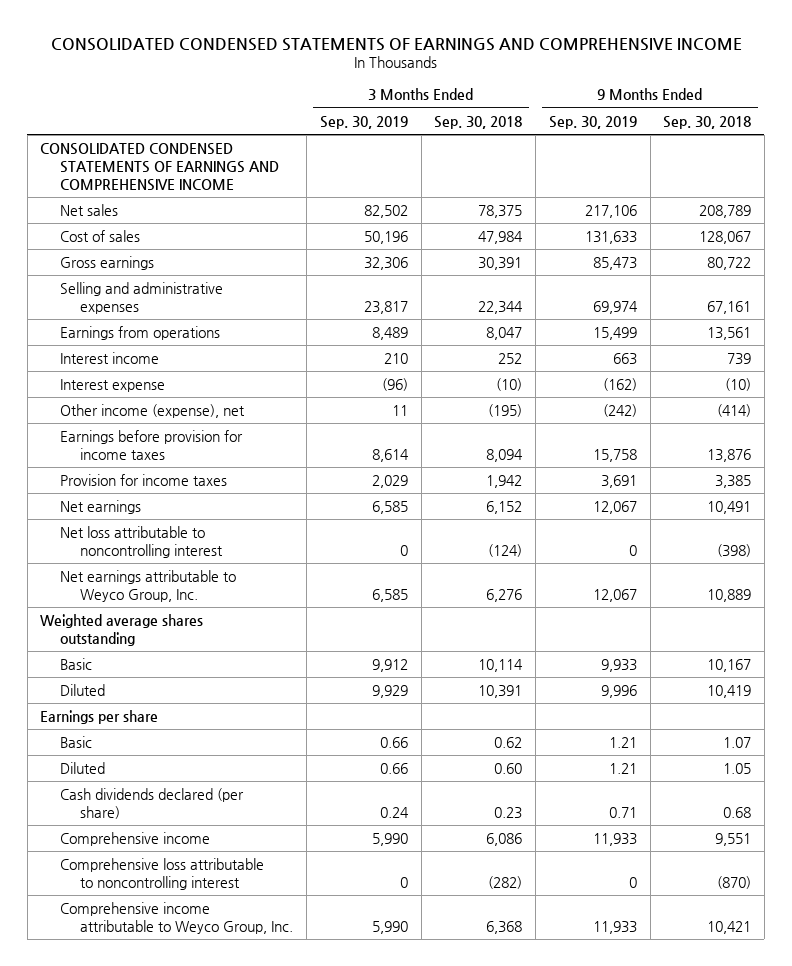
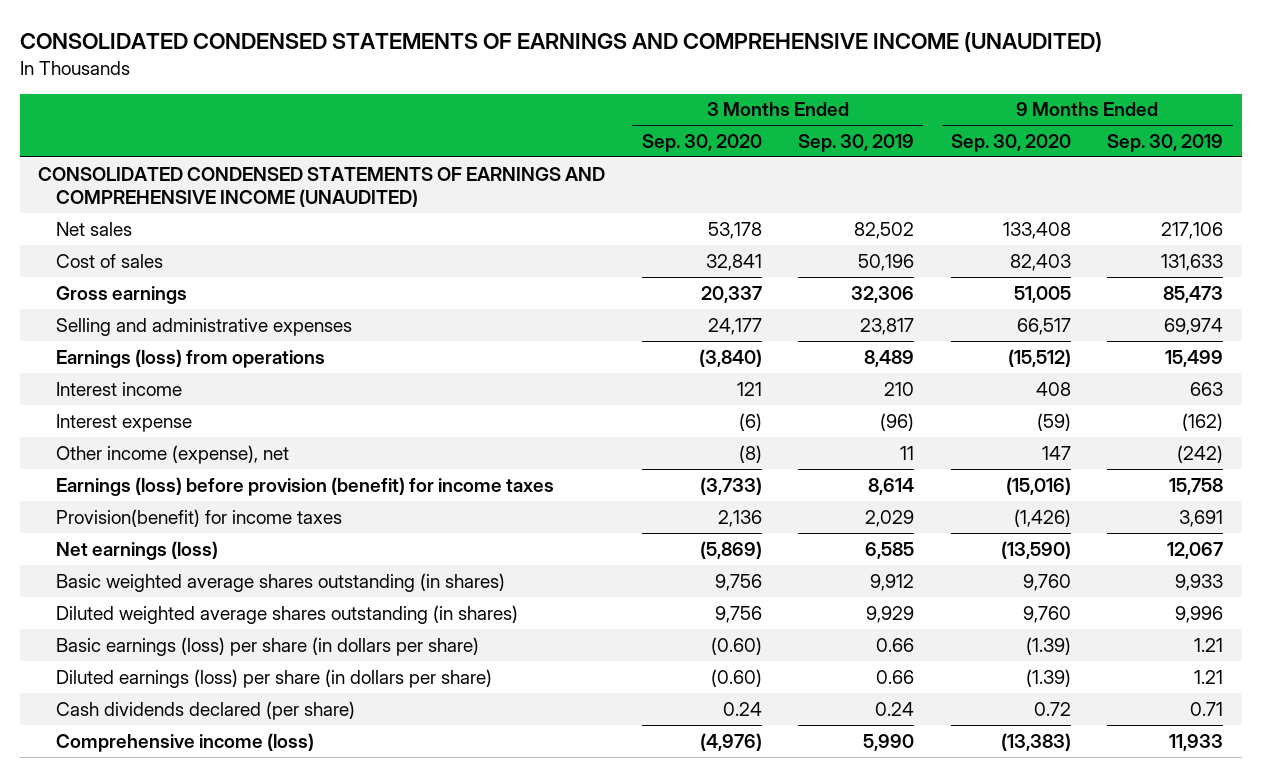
- CONSOLIDATED CONDENSED STATEMENTS OF EARNINGS AND COMPREHENSIVE INCOME
+ CONSOLIDATED CONDENSED STATEMENTS OF EARNINGS AND COMPREHENSIVE INCOME (UNAUDITED)
- | 3 Months Ended Sep. 30, 2019 | 3 Months Ended Sep. 30, 2018 | 9 Months Ended Sep. 30, 2019 | 9 Months Ended Sep. 30, 2018
+ | 3 Months Ended Sep. 30, 2020 | 3 Months Ended Sep. 30, 2019 | 9 Months Ended Sep. 30, 2020 | 9 Months Ended Sep. 30, 2019
- CONSOLIDATED CONDENSED STATEMENTS OF EARNINGS AND COMPREHENSIVE INCOME
+ CONSOLIDATED CONDENSED STATEMENTS OF EARNINGS AND COMPREHENSIVE INCOME (UNAUDITED)
- Earnings from operations | 8,489 | 8,047 | 15,499 | 13,561
+ Earnings (loss) from operations | (3,840) | 8,489 | (15,512) | 15,499
- Earnings before provision for income taxes | 8,614 | 8,094 | 15,758 | 13,876
- Provision for income taxes | 2,029 | 1,942 | 3,691 | 3,385
- Net earnings | 6,585 | 6,152 | 12,067 | 10,491
- Net loss attributable to noncontrolling interest | 0 | (124) | 0 | (398)
- Net earnings attributable to Weyco Group, Inc. | 6,585 | 6,276 | 12,067 | 10,889
- Weighted average shares outstanding
- Basic | 9,912 | 10,114 | 9,933 | 10,167
- Diluted | 9,929 | 10,391 | 9,996 | 10,419
- Earnings per share
- Basic | 0.66 | 0.62 | 1.21 | 1.07
- Diluted | 0.66 | 0.60 | 1.21 | 1.05
+ Earnings (loss) before provision (benefit) for income taxes | (3,733) | 8,614 | (15,016) | 15,758
+ Provision(benefit) for income taxes | 2,136 | 2,029 | (1,426) | 3,691
+ Net earnings (loss) | (5,869) | 6,585 | (13,590) | 12,067
+ Basic weighted average shares outstanding (in shares) | 9,756 | 9,912 | 9,760 | 9,933
+ Diluted weighted average shares outstanding (in shares) | 9,756 | 9,929 | 9,760 | 9,996
+ Basic earnings (loss) per share (in dollars per share) | (0.60) | 0.66 | (1.39) | 1.21
+ Diluted earnings (loss) per share (in dollars per share) | (0.60) | 0.66 | (1.39) | 1.21
- Comprehensive income | 5,990 | 6,086 | 11,933 | 9,551
- Comprehensive loss attributable to noncontrolling interest | 0 | (282) | 0 | (870)
- Comprehensive income attributable to Weyco Group, Inc. | 5,990 | 6,368 | 11,933 | 10,421
+ Comprehensive income (loss) | (4,976) | 5,990 | (13,383) | 11,933

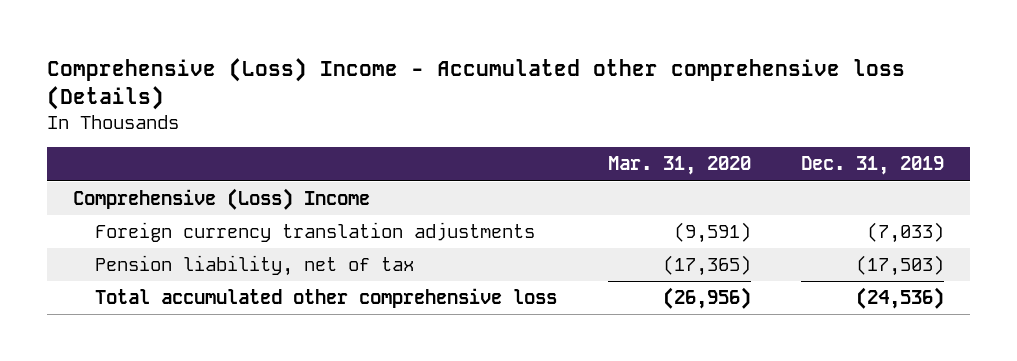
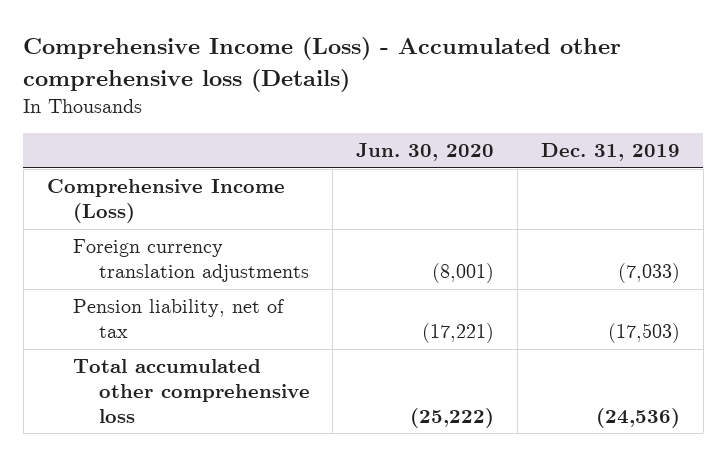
- Comprehensive (Loss) Income - Accumulated other comprehensive loss (Details)
+ Comprehensive Income (Loss) - Accumulated other comprehensive loss (Details)
- | Mar. 31, 2020 | Dec. 31, 2019
+ | Jun. 30, 2020 | Dec. 31, 2019
- Comprehensive (Loss) Income
+ Comprehensive Income (Loss)

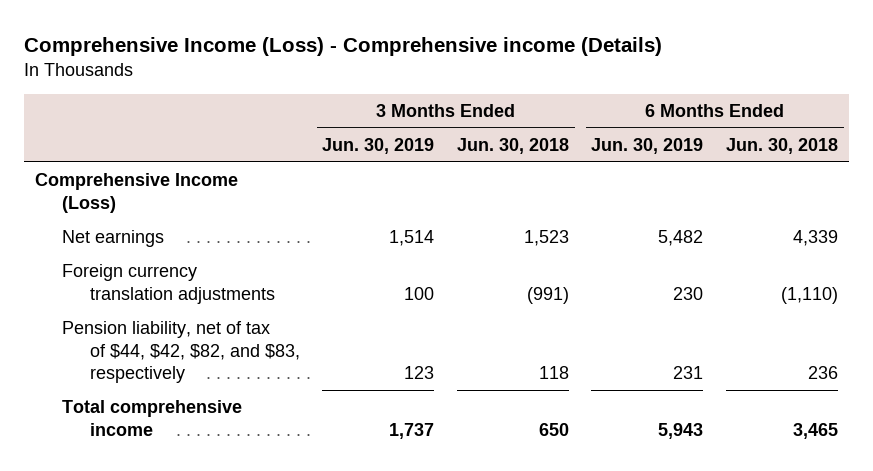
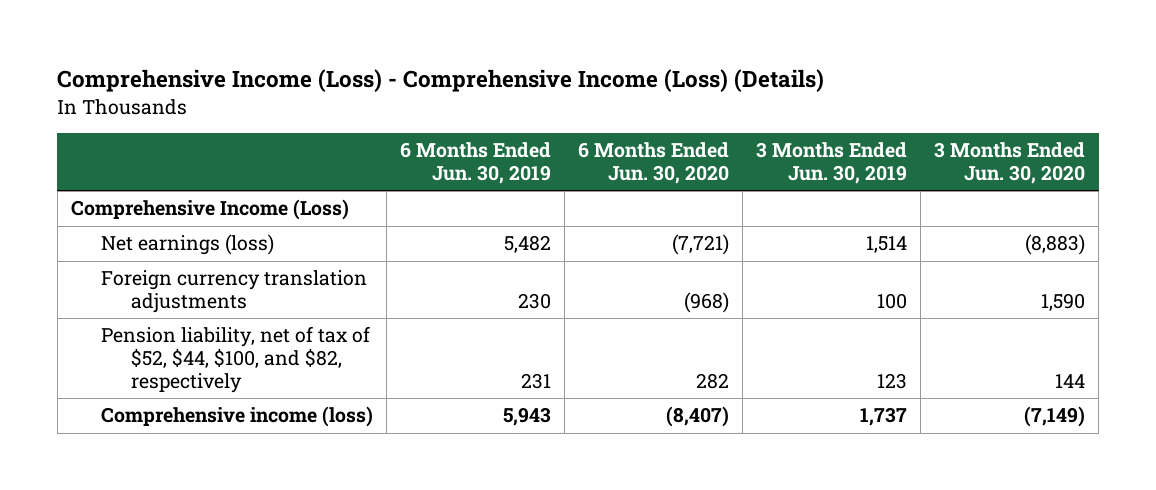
- Comprehensive Income (Loss) - Comprehensive income (Details)
+ Comprehensive Income (Loss) - Comprehensive Income (Loss) (Details)
- | 3 Months Ended Jun. 30, 2019 | 3 Months Ended Jun. 30, 2018 | 6 Months Ended Jun. 30, 2019 | 6 Months Ended Jun. 30, 2018
+ | 6 Months Ended Jun. 30, 2019 | 6 Months Ended Jun. 30, 2020 | 3 Months Ended Jun. 30, 2019 | 3 Months Ended Jun. 30, 2020
- Net earnings | 1,514 | 1,523 | 5,482 | 4,339
+ Net earnings (loss) | 5,482 | (7,721) | 1,514 | (8,883)
- Pension liability, net of tax of $44, $42, $82, and $83, respectively | 123 | 118 | 231 | 236
- Total comprehensive income | 1,737 | 650 | 5,943 | 3,465
+ Pension liability, net of tax of $52, $44, $100, and $82, respectively | 231 | 282 | 123 | 144
+ Comprehensive income (loss) | 5,943 | (8,407) | 1,737 | (7,149)

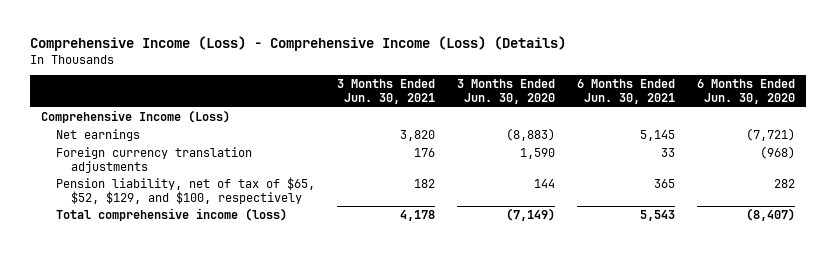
- | 6 Months Ended Jun. 30, 2019 | 6 Months Ended Jun. 30, 2020 | 3 Months Ended Jun. 30, 2019 | 3 Months Ended Jun. 30, 2020
+ | 3 Months Ended Jun. 30, 2021 | 3 Months Ended Jun. 30, 2020 | 6 Months Ended Jun. 30, 2021 | 6 Months Ended Jun. 30, 2020
- Net earnings (loss) | 5,482 | (7,721) | 1,514 | (8,883)
+ Net earnings | 3,820 | (8,883) | 5,145 | (7,721)
- Pension liability, net of tax of $52, $44, $100, and $82, respectively | 231 | 282 | 123 | 144
- Comprehensive income (loss) | 5,943 | (8,407) | 1,737 | (7,149)
+ Pension liability, net of tax of $65, $52, $129, and $100, respectively | 182 | 144 | 365 | 282
+ Total comprehensive income (loss) | 4,178 | (7,149) | 5,543 | (8,407)

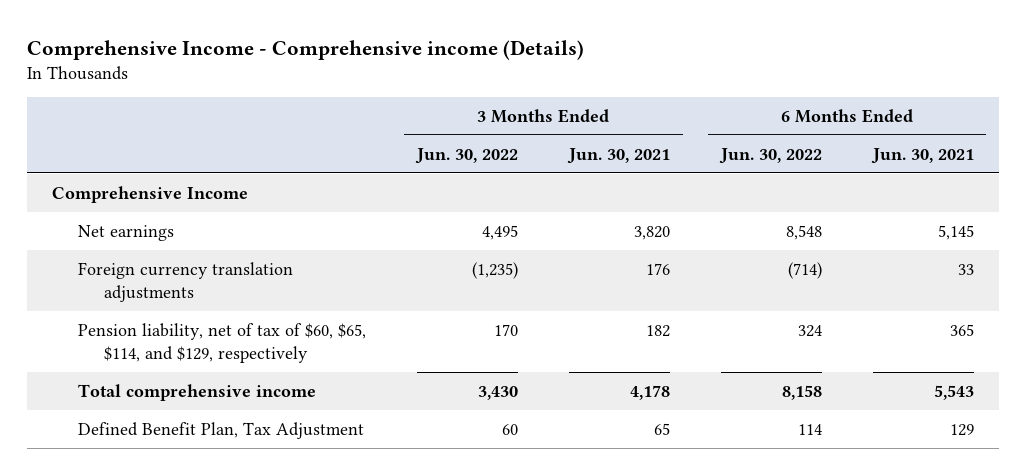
- Comprehensive Income (Loss) - Comprehensive Income (Loss) (Details)
+ Comprehensive Income - Comprehensive income (Details)
- | 3 Months Ended Jun. 30, 2021 | 3 Months Ended Jun. 30, 2020 | 6 Months Ended Jun. 30, 2021 | 6 Months Ended Jun. 30, 2020
+ | 3 Months Ended Jun. 30, 2022 | 3 Months Ended Jun. 30, 2021 | 6 Months Ended Jun. 30, 2022 | 6 Months Ended Jun. 30, 2021
- Comprehensive Income (Loss)
+ Comprehensive Income
- Pension liability, net of tax of $65, $52, $129, and $100, respectively | 182 | 144 | 365 | 282
- Total comprehensive income (loss) | 4,178 | (7,149) | 5,543 | (8,407)
+ Pension liability, net of tax of $60, $65, $114, and $129, respectively | 170 | 182 | 324 | 365
+ Total comprehensive income | 3,430 | 4,178 | 8,158 | 5,543
+ Defined Benefit Plan, Tax Adjustment | 60 | 65 | 114 | 129

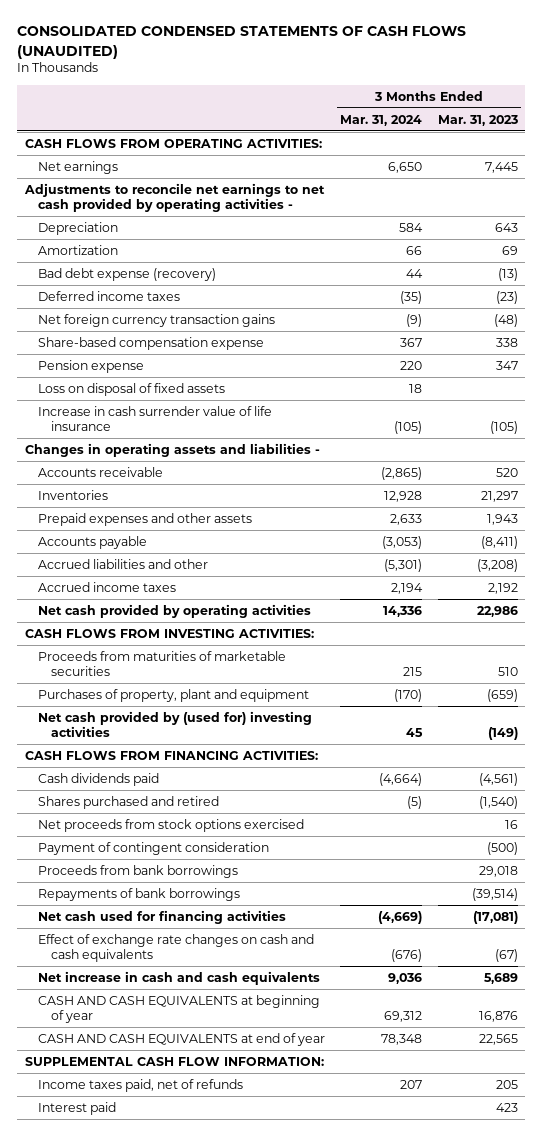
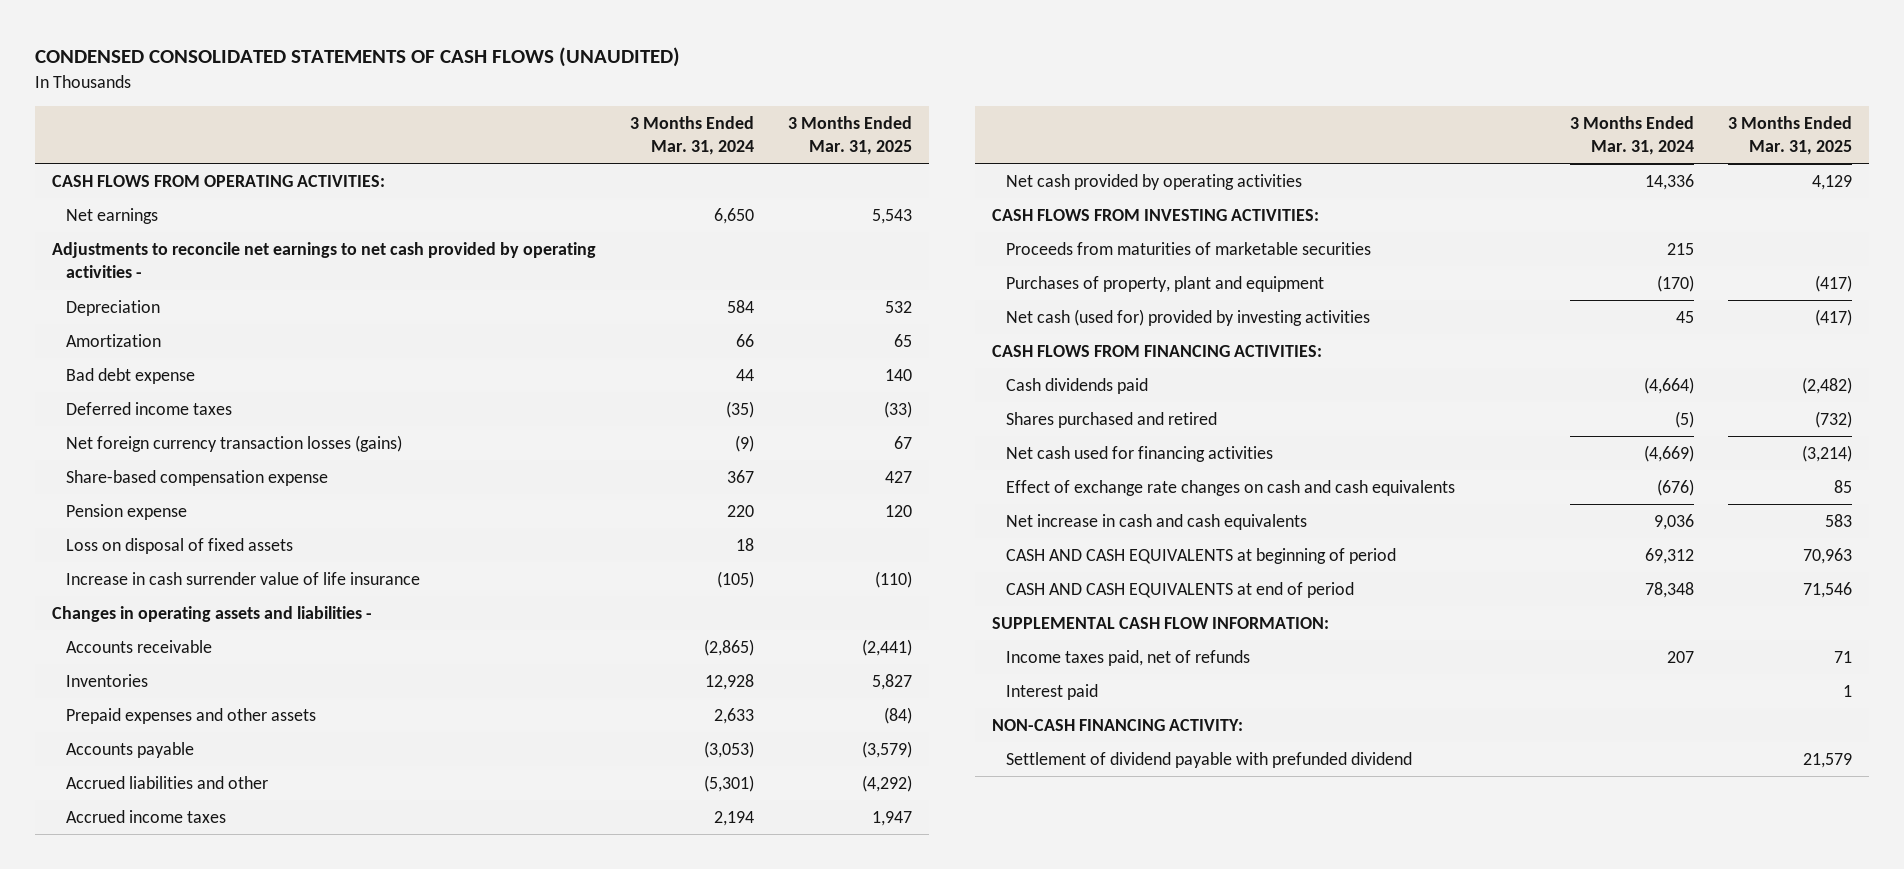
- CONSOLIDATED CONDENSED STATEMENTS OF CASH FLOWS (UNAUDITED)
+ CONDENSED CONSOLIDATED STATEMENTS OF CASH FLOWS (UNAUDITED)
- | 3 Months Ended Mar. 31, 2024 | 3 Months Ended Mar. 31, 2023
+ | 3 Months Ended Mar. 31, 2024 | 3 Months Ended Mar. 31, 2025
- Bad debt expense (recovery) | 44 | (13)
+ Bad debt expense | 44 | 140
- Net foreign currency transaction gains | (9) | (48)
+ Net foreign currency transaction losses (gains) | (9) | 67
- Net cash provided by (used for) investing activities | 45 | (149)
+ Net cash (used for) provided by investing activities | 45 | (417)
- Net proceeds from stock options exercised | | 16
- Payment of contingent consideration | | (500)
- Proceeds from bank borrowings | | 29,018
- Repayments of bank borrowings | | (39,514)
- CASH AND CASH EQUIVALENTS at beginning of year | 69,312 | 16,876
- CASH AND CASH EQUIVALENTS at end of year | 78,348 | 22,565
+ CASH AND CASH EQUIVALENTS at beginning of period | 69,312 | 70,963
+ CASH AND CASH EQUIVALENTS at end of period | 78,348 | 71,546
+ NON-CASH FINANCING ACTIVITY:
+ Settlement of dividend payable with prefunded dividend | | 21,579

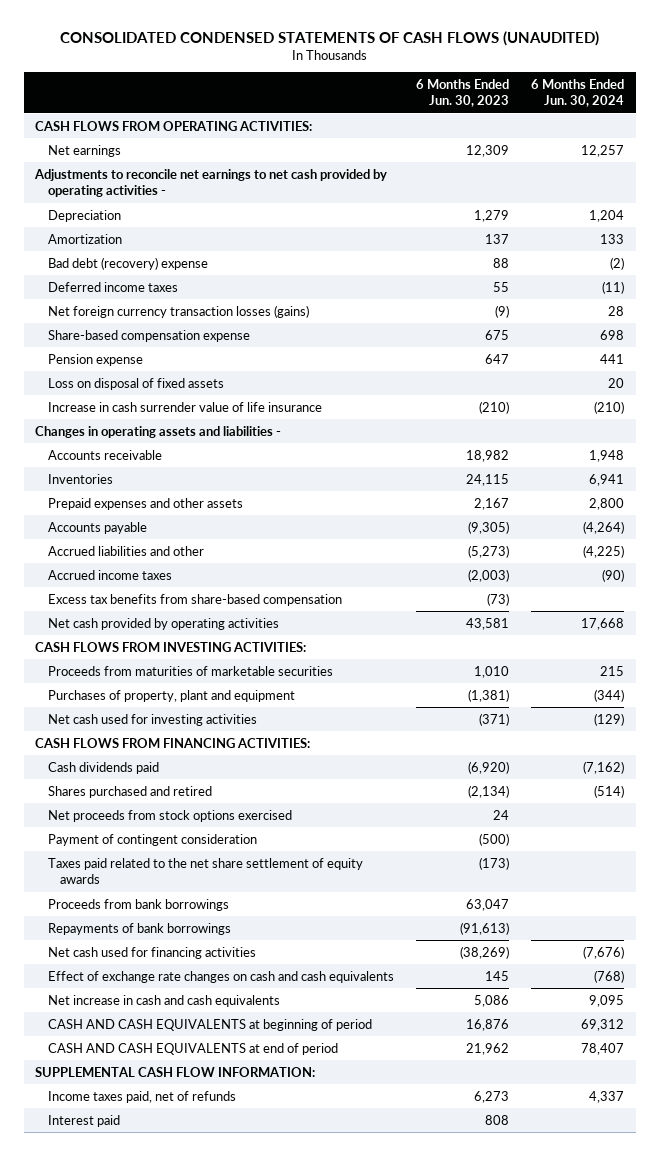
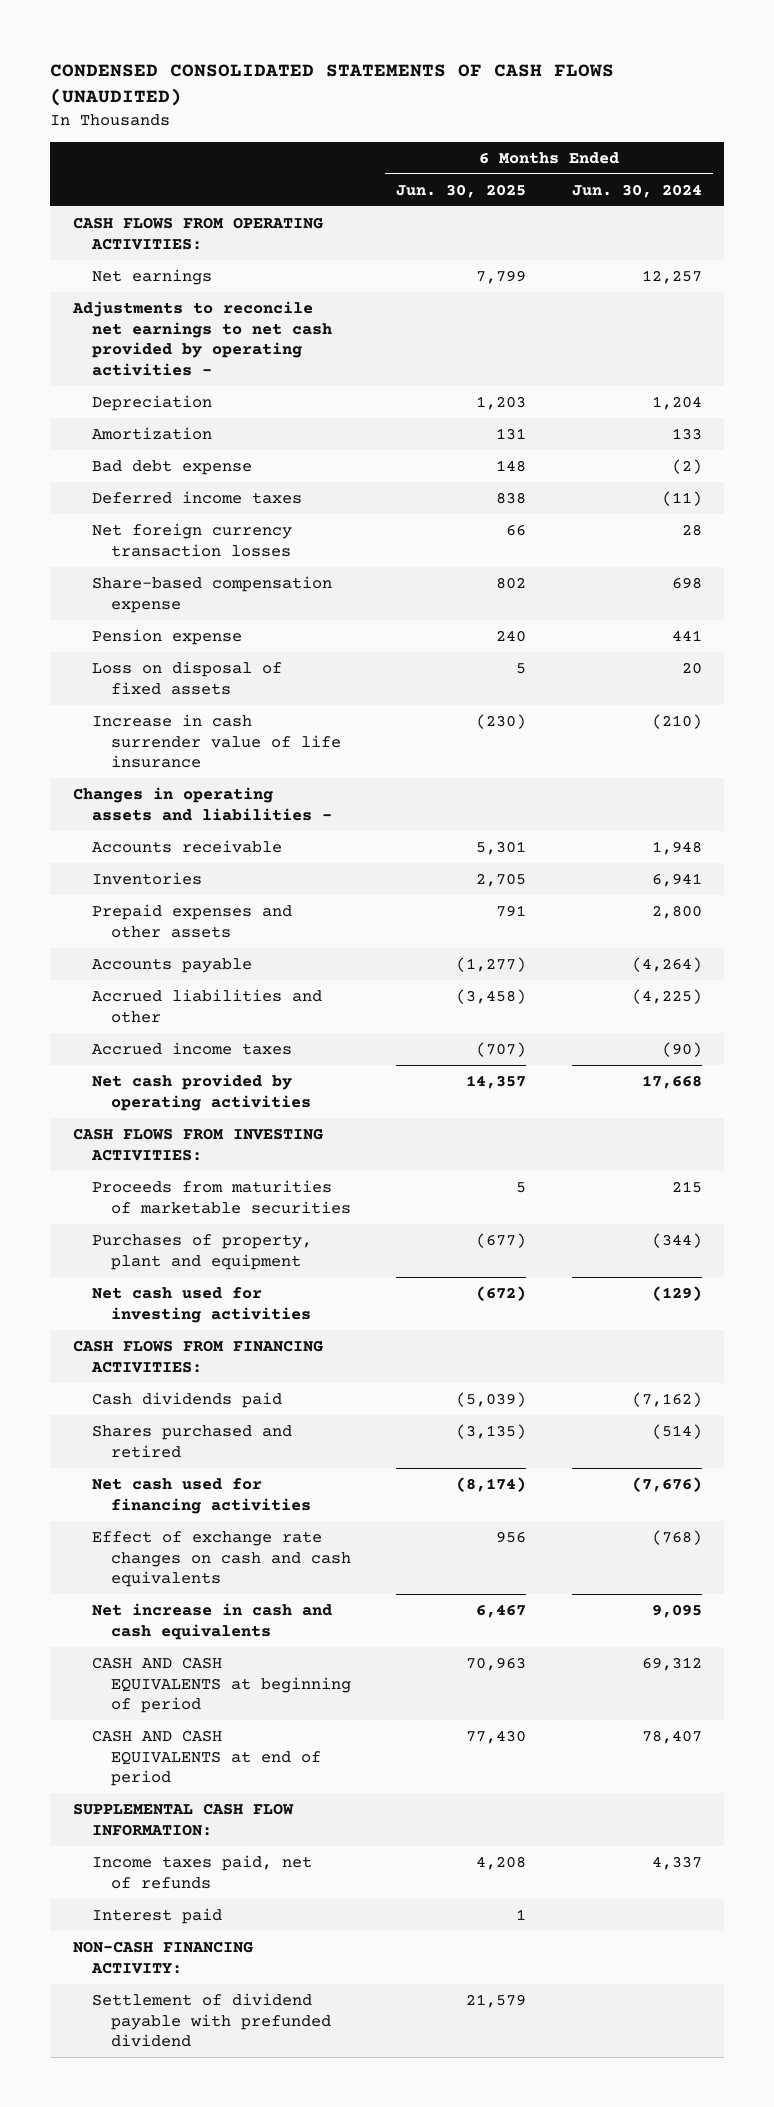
- CONSOLIDATED CONDENSED STATEMENTS OF CASH FLOWS (UNAUDITED)
+ CONDENSED CONSOLIDATED STATEMENTS OF CASH FLOWS (UNAUDITED)
- | 6 Months Ended Jun. 30, 2023 | 6 Months Ended Jun. 30, 2024
+ | 6 Months Ended Jun. 30, 2025 | 6 Months Ended Jun. 30, 2024
- Bad debt (recovery) expense | 88 | (2)
+ Bad debt expense | 148 | (2)
- Net foreign currency transaction losses (gains) | (9) | 28
+ Net foreign currency transaction losses | 66 | 28
- Excess tax benefits from share-based compensation | (73) |
- Net proceeds from stock options exercised | 24 |
- Payment of contingent consideration | (500) |
- Taxes paid related to the net share settlement of equity awards | (173) |
- Proceeds from bank borrowings | 63,047 |
- Repayments of bank borrowings | (91,613) |
+ NON-CASH FINANCING ACTIVITY:
+ Settlement of dividend payable with prefunded dividend | 21,579 |

